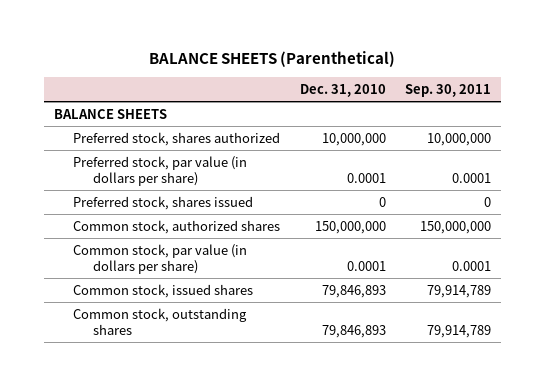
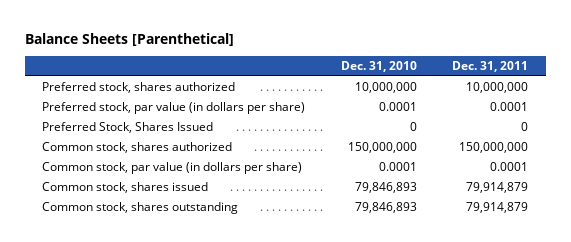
- BALANCE SHEETS (Parenthetical)
+ Balance Sheets [Parenthetical]
- | Dec. 31, 2010 | Sep. 30, 2011
+ | Dec. 31, 2010 | Dec. 31, 2011
- BALANCE SHEETS
- Preferred stock, shares issued | 0 | 0
- Common stock, authorized shares | 150,000,000 | 150,000,000
+ Preferred Stock, Shares Issued | 0 | 0
+ Common stock, shares authorized | 150,000,000 | 150,000,000
- Common stock, issued shares | 79,846,893 | 79,914,789
- Common stock, outstanding shares | 79,846,893 | 79,914,789
+ Common stock, shares issued | 79,846,893 | 79,914,879
+ Common stock, shares outstanding | 79,846,893 | 79,914,879

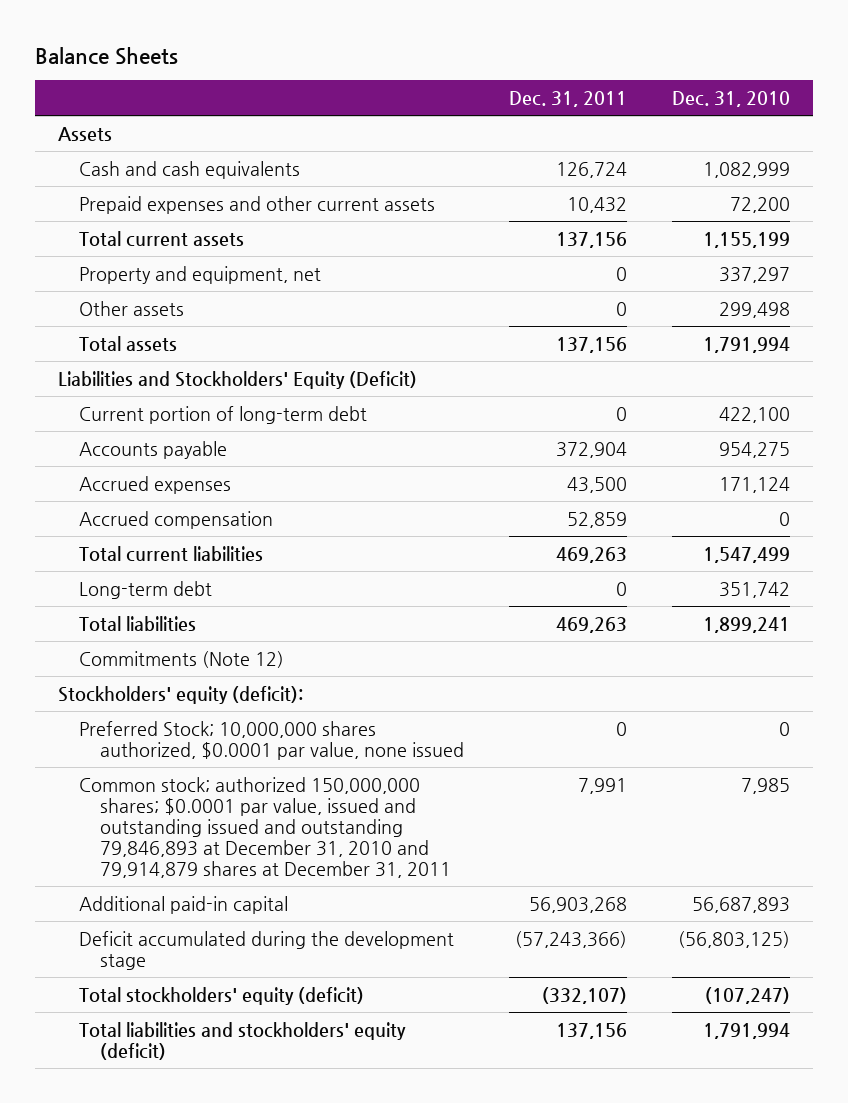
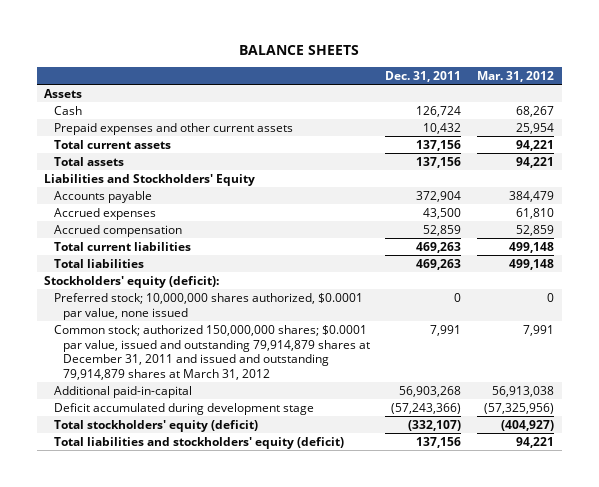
- Balance Sheets
+ BALANCE SHEETS
- | Dec. 31, 2011 | Dec. 31, 2010
+ | Dec. 31, 2011 | Mar. 31, 2012
- Cash and cash equivalents | 126,724 | 1,082,999
+ Cash | 126,724 | 68,267
- Property and equipment, net | 0 | 337,297
- Other assets | 0 | 299,498
- Liabilities and Stockholders' Equity (Deficit)
- Current portion of long-term debt | 0 | 422,100
+ Liabilities and Stockholders' Equity
- Long-term debt | 0 | 351,742
- Commitments (Note 12)
- Preferred Stock; 10,000,000 shares authorized, $0.0001 par value, none issued | 0 | 0
- Common stock; authorized 150,000,000 shares; $0.0001 par value, issued and outstanding issued and outstanding 79,846,893 at December 31, 2010 and 79,914,879 shares at December 31, 2011 | 7,991 | 7,985
- Additional paid-in capital | 56,903,268 | 56,687,893
- Deficit accumulated during the development stage | (57,243,366) | (56,803,125)
+ Preferred stock; 10,000,000 shares authorized, $0.0001 par value, none issued | 0 | 0
+ Common stock; authorized 150,000,000 shares; $0.0001 par value, issued and outstanding 79,914,879 shares at December 31, 2011 and issued and outstanding 79,914,879 shares at March 31, 2012 | 7,991 | 7,991
+ Additional paid-in-capital | 56,903,268 | 56,913,038
+ Deficit accumulated during development stage | (57,243,366) | (57,325,956)

